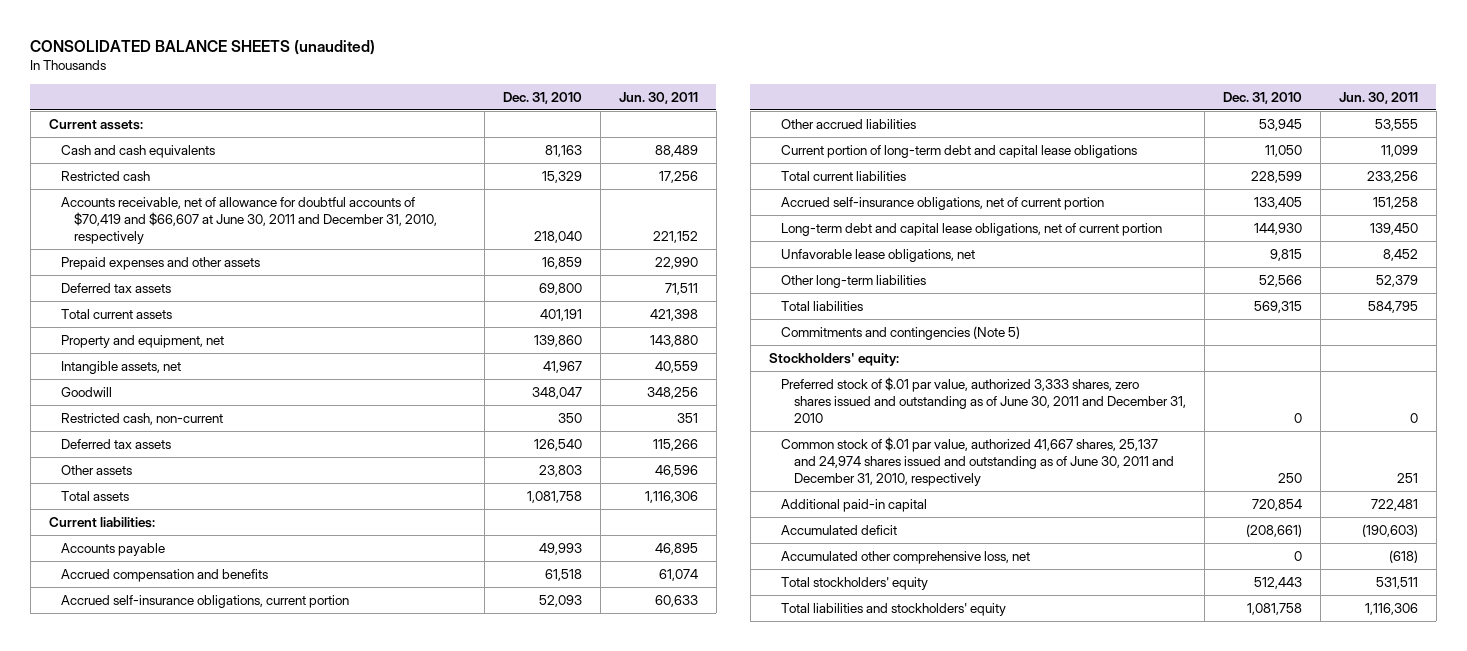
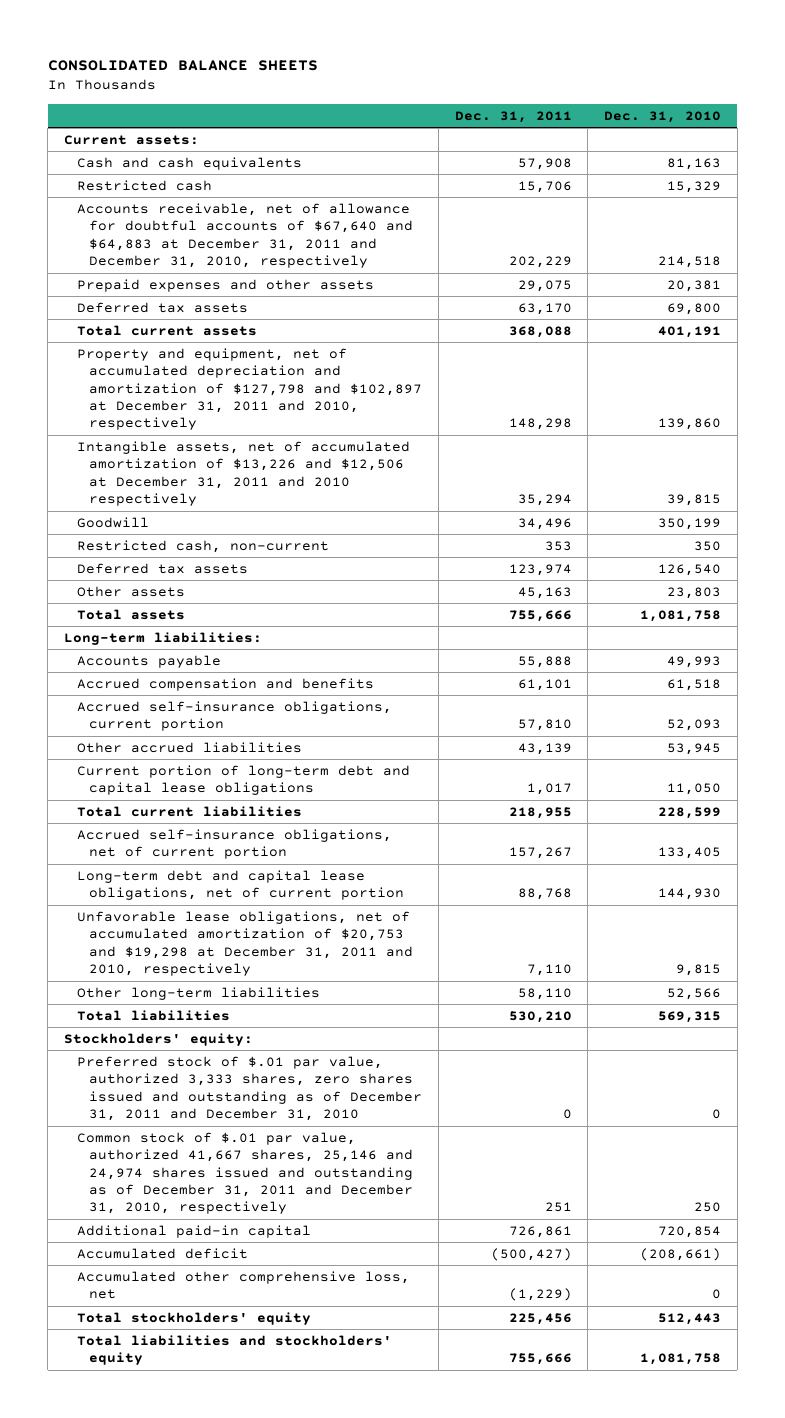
- CONSOLIDATED BALANCE SHEETS (unaudited)
+ CONSOLIDATED BALANCE SHEETS
- | Dec. 31, 2010 | Jun. 30, 2011
+ | Dec. 31, 2011 | Dec. 31, 2010
- Accounts receivable, net of allowance for doubtful accounts of $70,419 and $66,607 at June 30, 2011 and December 31, 2010, respectively | 218,040 | 221,152
- Prepaid expenses and other assets | 16,859 | 22,990
+ Accounts receivable, net of allowance for doubtful accounts of $67,640 and $64,883 at December 31, 2011 and December 31, 2010, respectively | 202,229 | 214,518
+ Prepaid expenses and other assets | 29,075 | 20,381
- Property and equipment, net | 139,860 | 143,880
- Intangible assets, net | 41,967 | 40,559
- Goodwill | 348,047 | 348,256
+ Property and equipment, net of accumulated depreciation and amortization of $127,798 and $102,897 at December 31, 2011 and 2010, respectively | 148,298 | 139,860
+ Intangible assets, net of accumulated amortization of $13,226 and $12,506 at December 31, 2011 and 2010 respectively | 35,294 | 39,815
+ Goodwill | 34,496 | 350,199
- Current liabilities:
+ Long-term liabilities:
- Unfavorable lease obligations, net | 9,815 | 8,452
+ Unfavorable lease obligations, net of accumulated amortization of $20,753 and $19,298 at December 31, 2011 and 2010, respectively | 7,110 | 9,815
- Commitments and contingencies (Note 5)
- Preferred stock of $.01 par value, authorized 3,333 shares, zero shares issued and outstanding as of June 30, 2011 and December 31, 2010 | 0 | 0
- Common stock of $.01 par value, authorized 41,667 shares, 25,137 and 24,974 shares issued and outstanding as of June 30, 2011 and December 31, 2010, respectively | 250 | 251
+ Preferred stock of $.01 par value, authorized 3,333 shares, zero shares issued and outstanding as of December 31, 2011 and December 31, 2010 | 0 | 0
+ Common stock of $.01 par value, authorized 41,667 shares, 25,146 and 24,974 shares issued and outstanding as of December 31, 2011 and December 31, 2010, respectively | 251 | 250

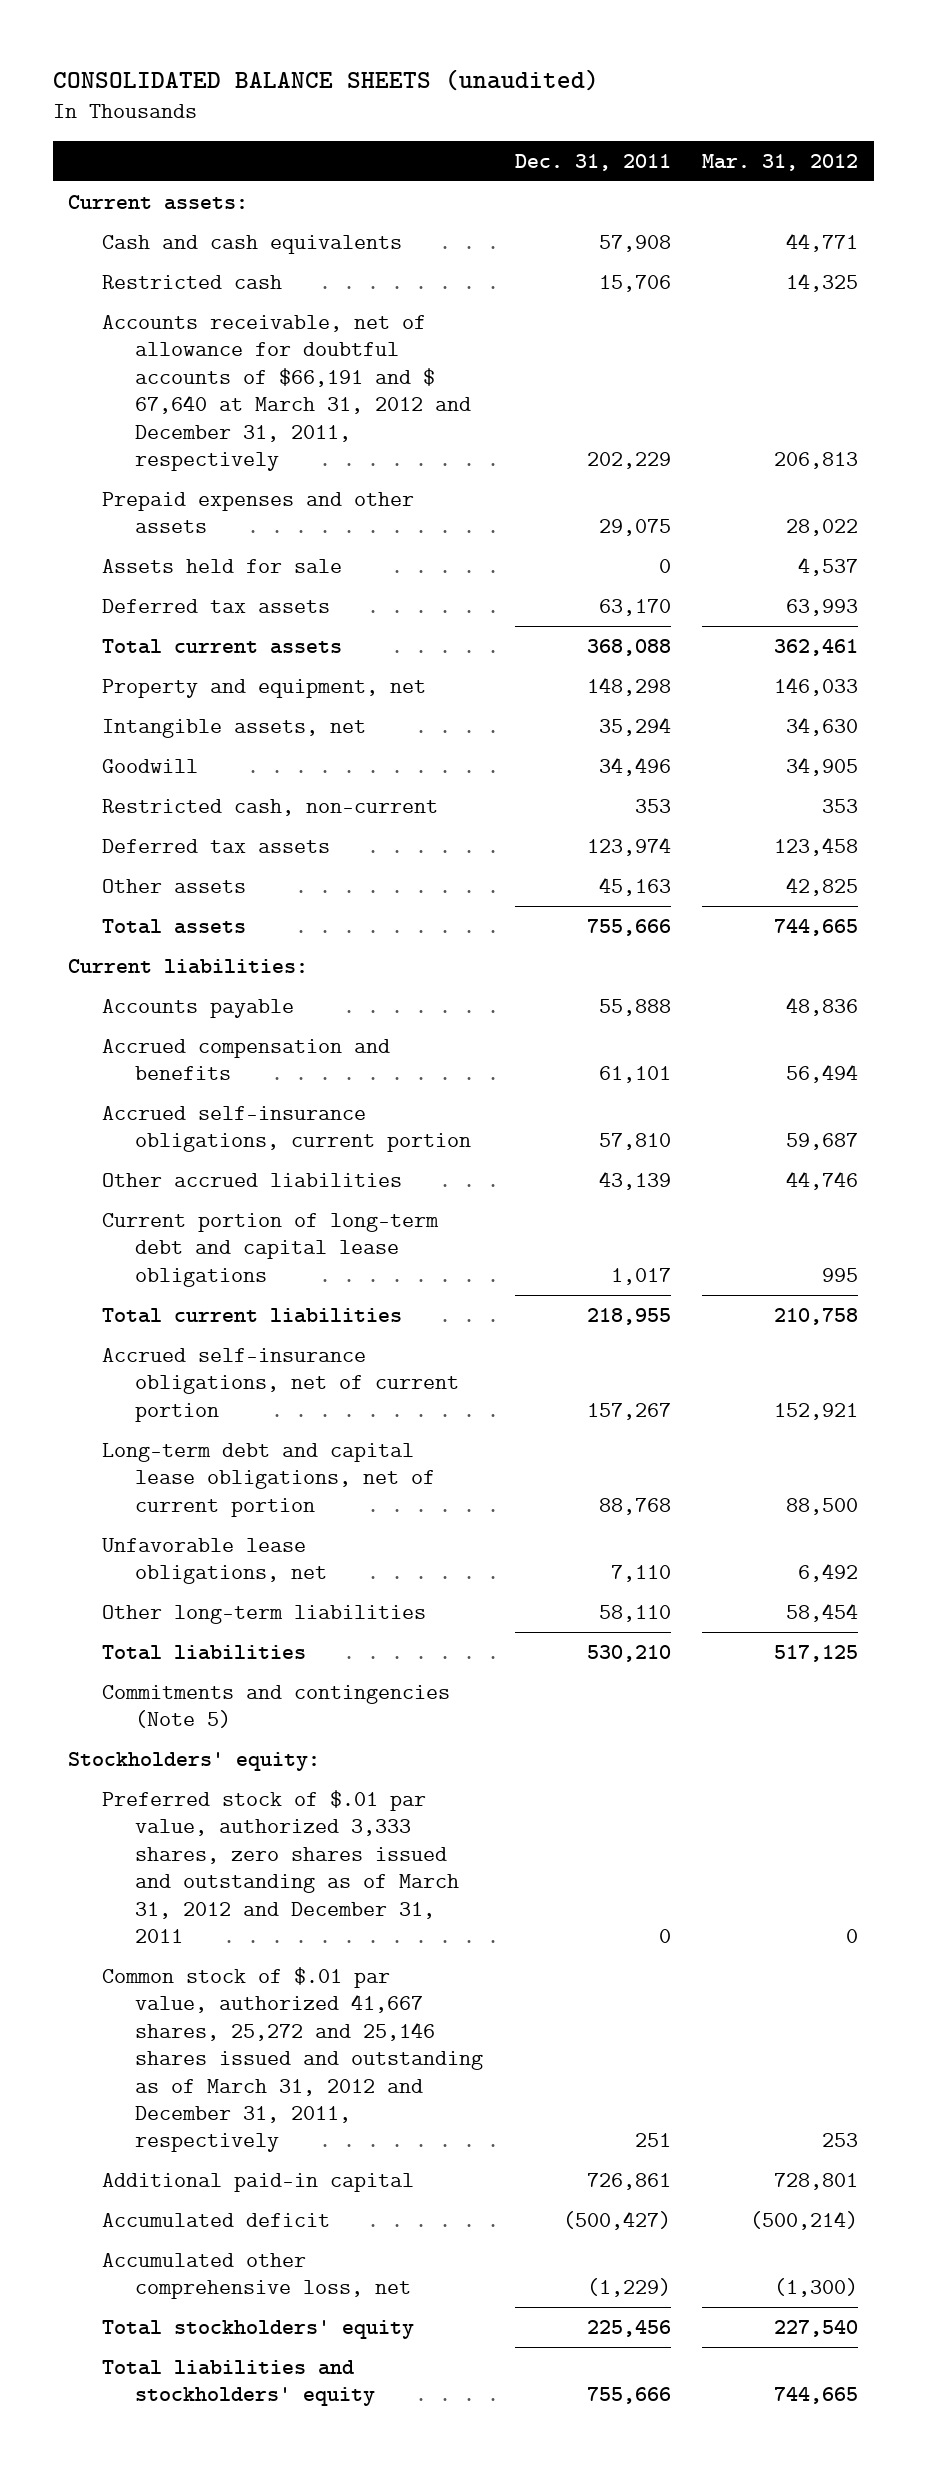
- CONSOLIDATED BALANCE SHEETS
+ CONSOLIDATED BALANCE SHEETS (unaudited)
- | Dec. 31, 2011 | Dec. 31, 2010
+ | Dec. 31, 2011 | Mar. 31, 2012
- Accounts receivable, net of allowance for doubtful accounts of $67,640 and $64,883 at December 31, 2011 and December 31, 2010, respectively | 202,229 | 214,518
+ Accounts receivable, net of allowance for doubtful accounts of $66,191 and $ 67,640 at March 31, 2012 and December 31, 2011, respectively | 202,229 | 206,813
+ Assets held for sale | 0 | 4,537
- Property and equipment, net of accumulated depreciation and amortization of $127,798 and $102,897 at December 31, 2011 and 2010, respectively | 148,298 | 139,860
- Intangible assets, net of accumulated amortization of $13,226 and $12,506 at December 31, 2011 and 2010 respectively | 35,294 | 39,815
+ Property and equipment, net | 148,298 | 146,033
+ Intangible assets, net | 35,294 | 34,630
- Long-term liabilities:
+ Current liabilities:
- Unfavorable lease obligations, net of accumulated amortization of $20,753 and $19,298 at December 31, 2011 and 2010, respectively | 7,110 | 9,815
+ Unfavorable lease obligations, net | 7,110 | 6,492
+ Commitments and contingencies (Note 5)
- Preferred stock of $.01 par value, authorized 3,333 shares, zero shares issued and outstanding as of December 31, 2011 and December 31, 2010 | 0 | 0
- Common stock of $.01 par value, authorized 41,667 shares, 25,146 and 24,974 shares issued and outstanding as of December 31, 2011 and December 31, 2010, respectively | 251 | 250
+ Preferred stock of $.01 par value, authorized 3,333 shares, zero shares issued and outstanding as of March 31, 2012 and December 31, 2011 | 0 | 0
+ Common stock of $.01 par value, authorized 41,667 shares, 25,272 and 25,146 shares issued and outstanding as of March 31, 2012 and December 31, 2011, respectively | 251 | 253

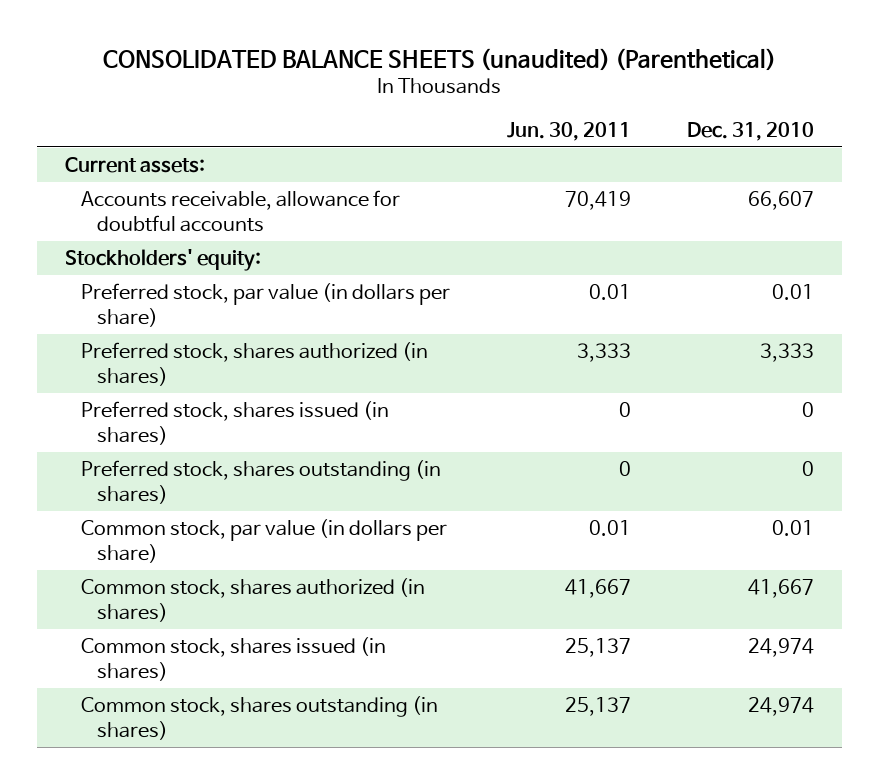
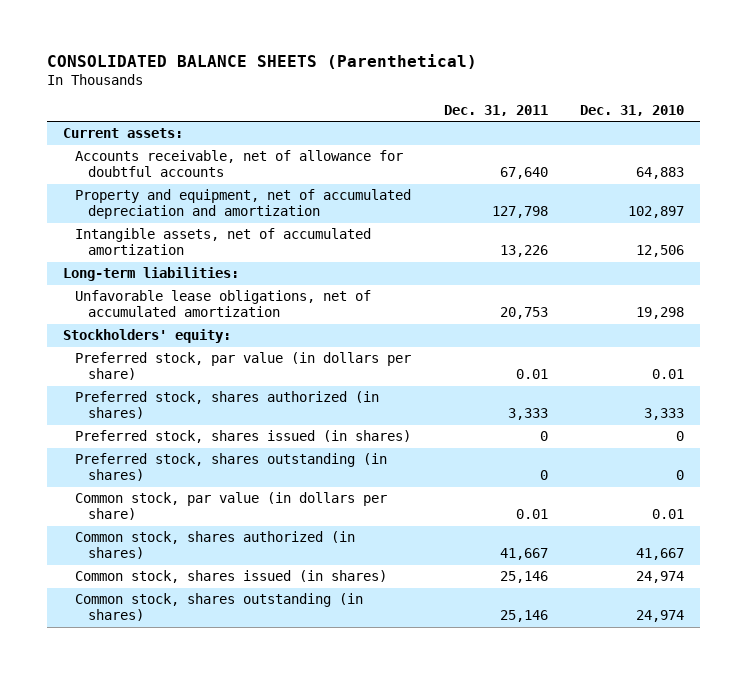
- CONSOLIDATED BALANCE SHEETS (unaudited) (Parenthetical)
+ CONSOLIDATED BALANCE SHEETS (Parenthetical)
- | Jun. 30, 2011 | Dec. 31, 2010
+ | Dec. 31, 2011 | Dec. 31, 2010
- Accounts receivable, allowance for doubtful accounts | 70,419 | 66,607
+ Accounts receivable, net of allowance for doubtful accounts | 67,640 | 64,883
+ Property and equipment, net of accumulated depreciation and amortization | 127,798 | 102,897
+ Intangible assets, net of accumulated amortization | 13,226 | 12,506
+ Long-term liabilities:
+ Unfavorable lease obligations, net of accumulated amortization | 20,753 | 19,298

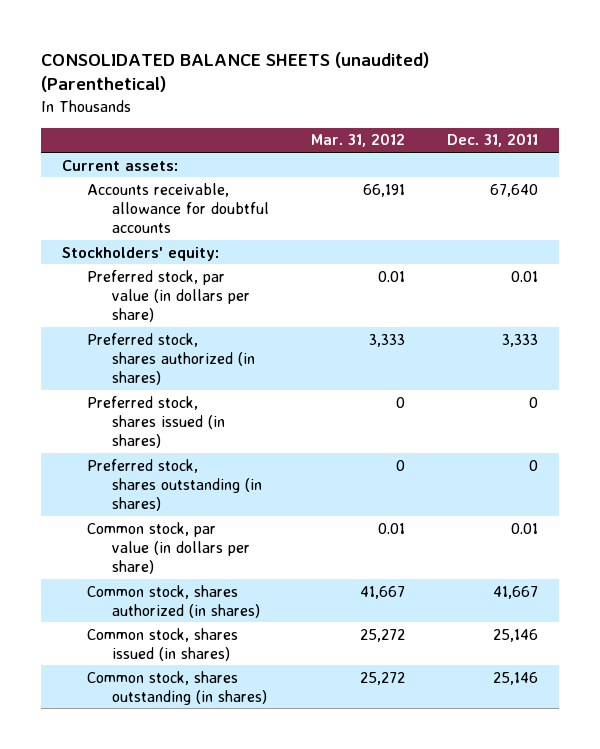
- CONSOLIDATED BALANCE SHEETS (Parenthetical)
+ CONSOLIDATED BALANCE SHEETS (unaudited) (Parenthetical)
- | Dec. 31, 2011 | Dec. 31, 2010
+ | Mar. 31, 2012 | Dec. 31, 2011
- Accounts receivable, net of allowance for doubtful accounts | 67,640 | 64,883
- Property and equipment, net of accumulated depreciation and amortization | 127,798 | 102,897
- Intangible assets, net of accumulated amortization | 13,226 | 12,506
- Long-term liabilities:
- Unfavorable lease obligations, net of accumulated amortization | 20,753 | 19,298
+ Accounts receivable, allowance for doubtful accounts | 66,191 | 67,640

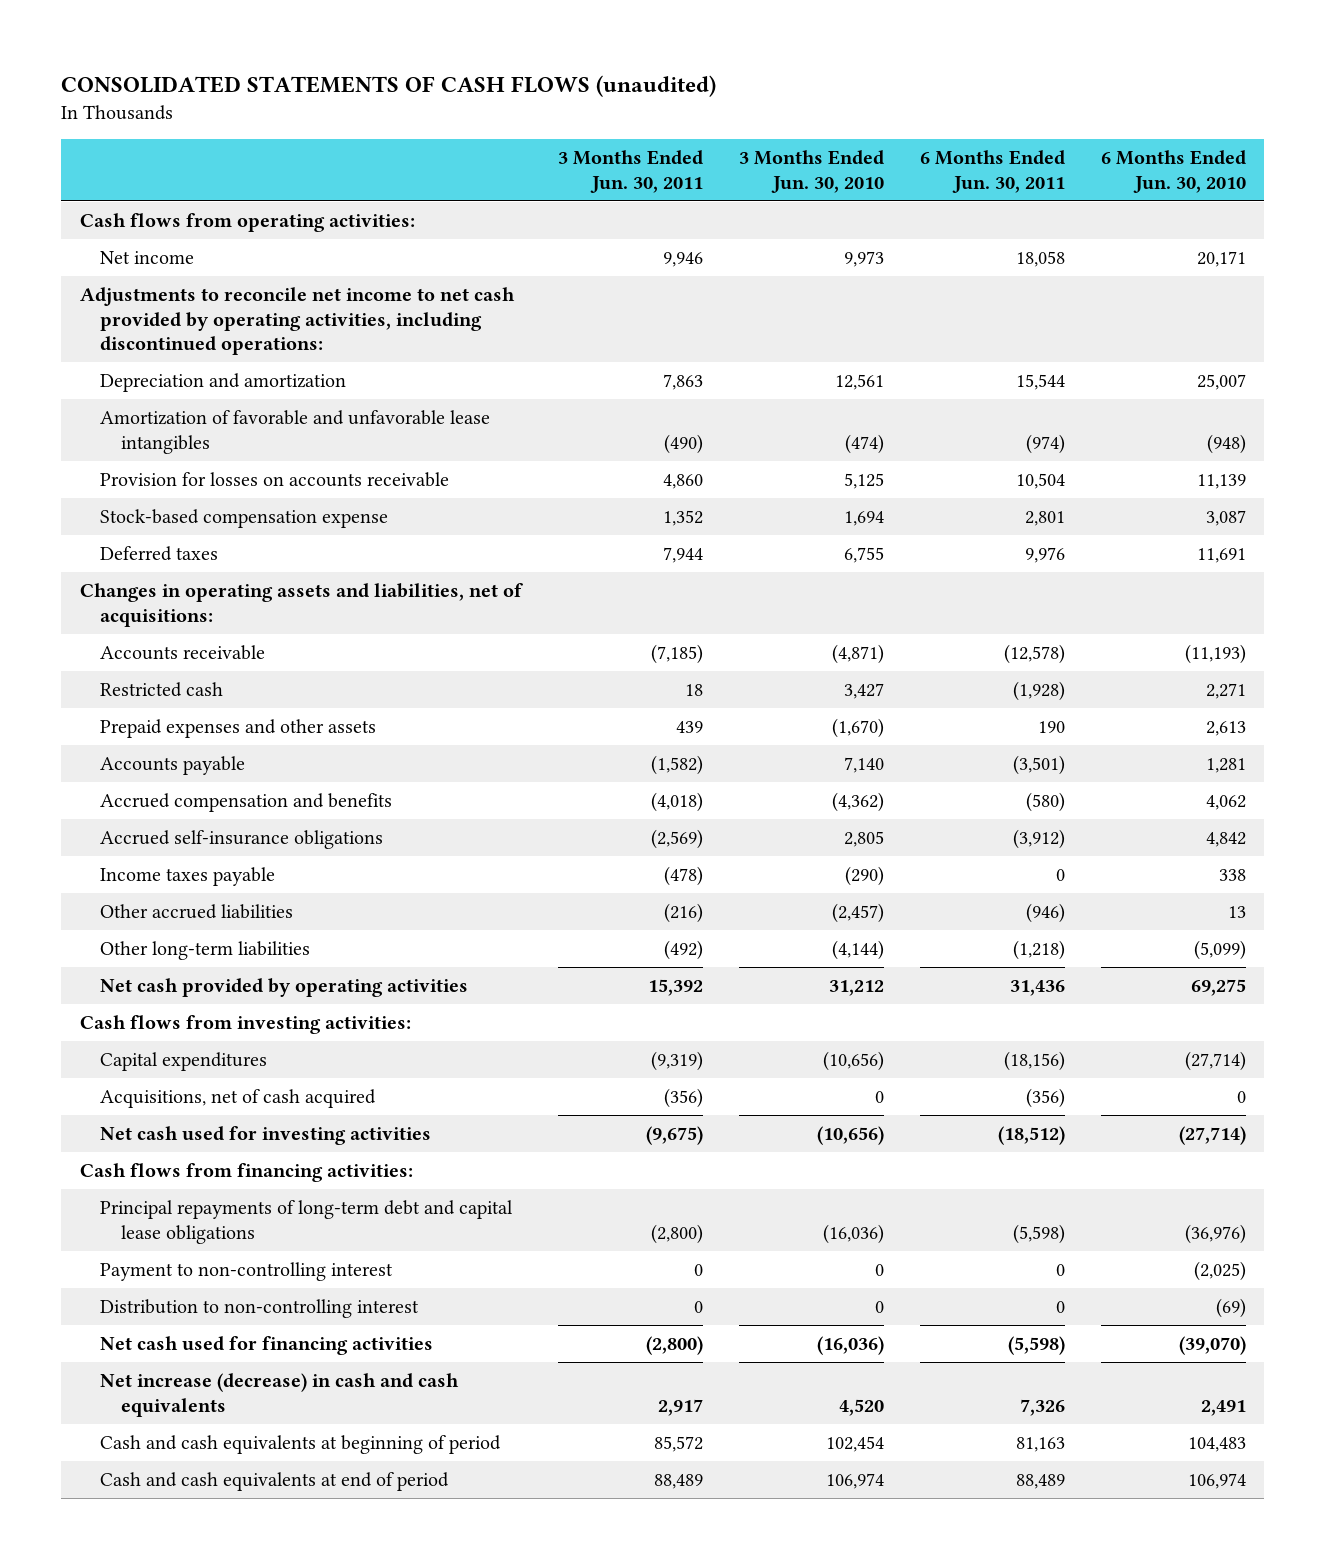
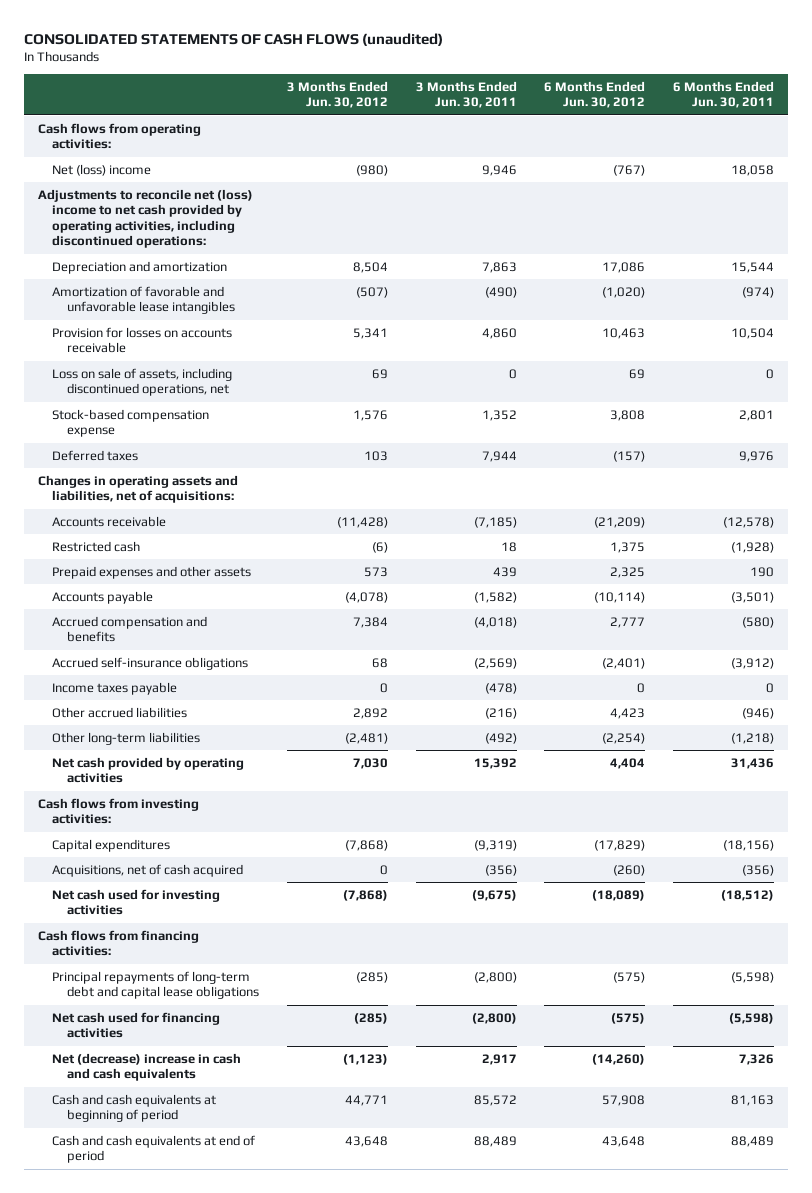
- | 3 Months Ended Jun. 30, 2011 | 3 Months Ended Jun. 30, 2010 | 6 Months Ended Jun. 30, 2011 | 6 Months Ended Jun. 30, 2010
+ | 3 Months Ended Jun. 30, 2012 | 3 Months Ended Jun. 30, 2011 | 6 Months Ended Jun. 30, 2012 | 6 Months Ended Jun. 30, 2011
- Net income | 9,946 | 9,973 | 18,058 | 20,171
- Adjustments to reconcile net income to net cash provided by operating activities, including discontinued operations:
+ Net (loss) income | (980) | 9,946 | (767) | 18,058
+ Adjustments to reconcile net (loss) income to net cash provided by operating activities, including discontinued operations:
+ Loss on sale of assets, including discontinued operations, net | 69 | 0 | 69 | 0
- Payment to non-controlling interest | 0 | 0 | 0 | (2,025)
- Distribution to non-controlling interest | 0 | 0 | 0 | (69)
- Net increase (decrease) in cash and cash equivalents | 2,917 | 4,520 | 7,326 | 2,491
+ Net (decrease) increase in cash and cash equivalents | (1,123) | 2,917 | (14,260) | 7,326

